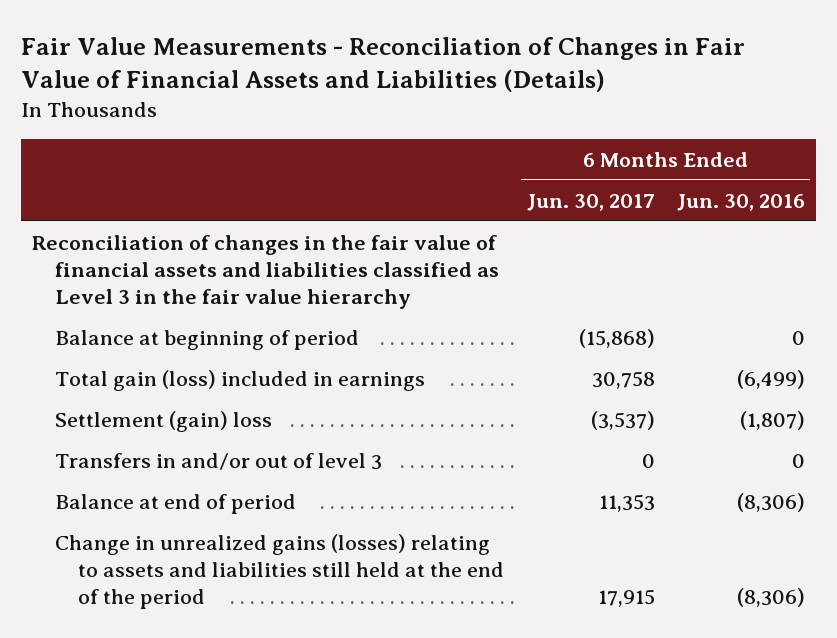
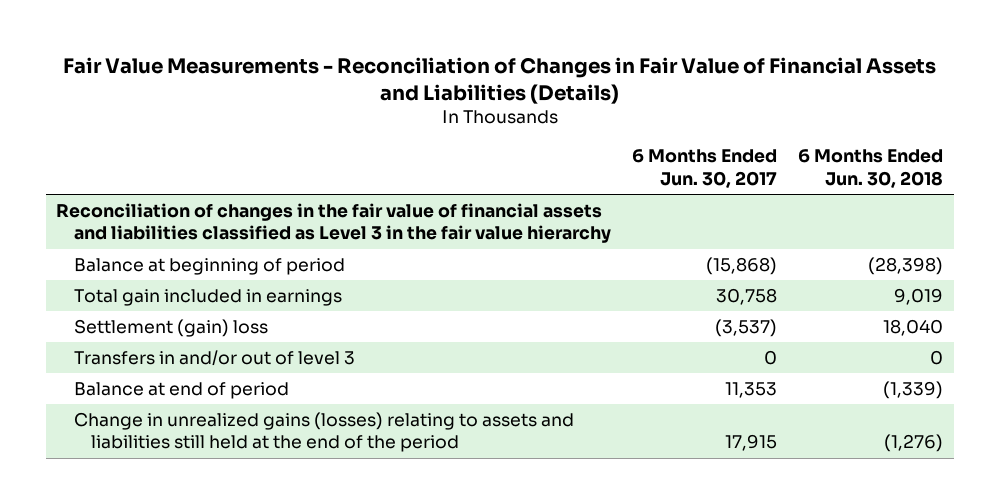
- | 6 Months Ended Jun. 30, 2017 | 6 Months Ended Jun. 30, 2016
+ | 6 Months Ended Jun. 30, 2017 | 6 Months Ended Jun. 30, 2018
- Total gain (loss) included in earnings | 30,758 | (6,499)
+ Total gain included in earnings | 30,758 | 9,019

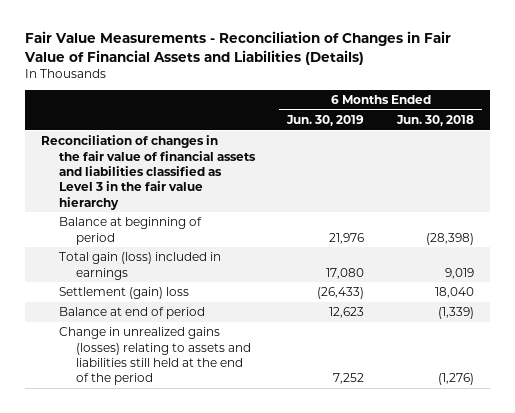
- | 6 Months Ended Jun. 30, 2017 | 6 Months Ended Jun. 30, 2018
+ | 6 Months Ended Jun. 30, 2019 | 6 Months Ended Jun. 30, 2018
- Total gain included in earnings | 30,758 | 9,019
+ Total gain (loss) included in earnings | 17,080 | 9,019
- Transfers in and/or out of level 3 | 0 | 0

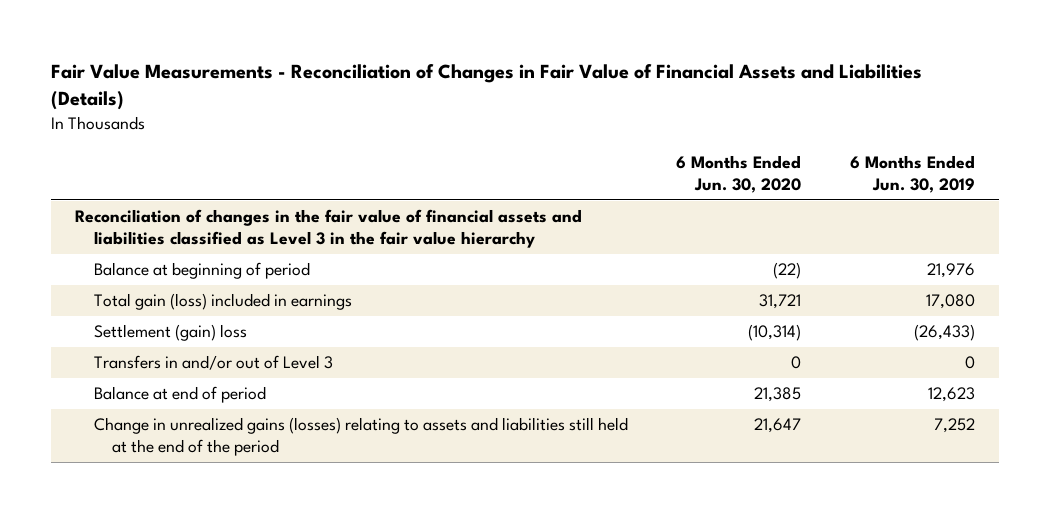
- | 6 Months Ended Jun. 30, 2019 | 6 Months Ended Jun. 30, 2018
+ | 6 Months Ended Jun. 30, 2020 | 6 Months Ended Jun. 30, 2019
+ Transfers in and/or out of Level 3 | 0 | 0

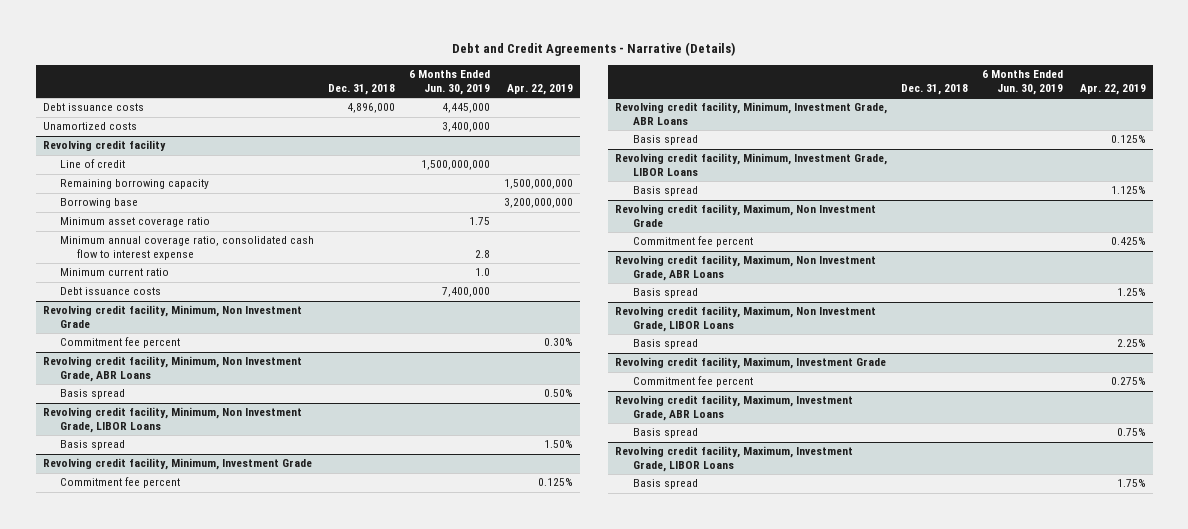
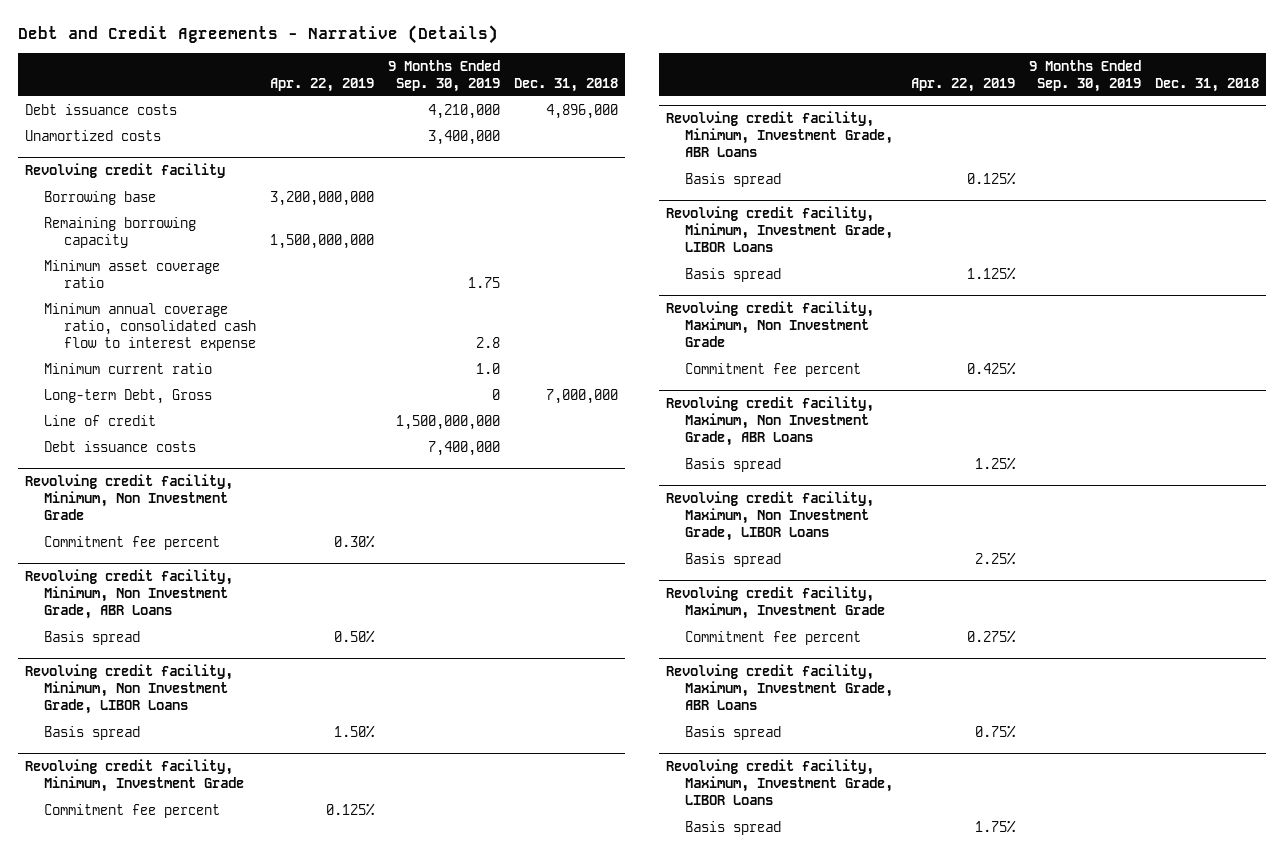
- | Dec. 31, 2018 | 6 Months Ended Jun. 30, 2019 | Apr. 22, 2019
+ | Apr. 22, 2019 | 9 Months Ended Sep. 30, 2019 | Dec. 31, 2018
@ Revolving credit facility
moved down: Remaining borrowing capacity | 1,500,000,000 | |
+ Long-term Debt, Gross | | 0 | 7,000,000
moved down: Line of credit | | 1,500,000,000 |

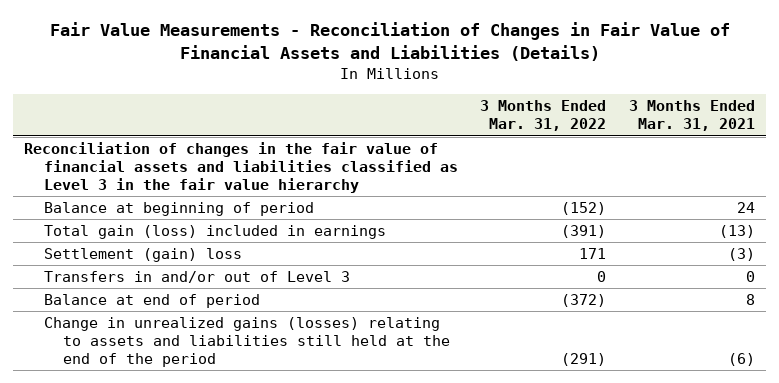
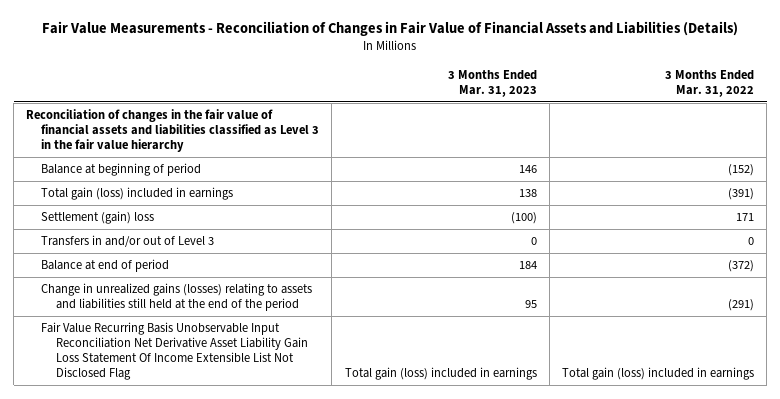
- | 3 Months Ended Mar. 31, 2022 | 3 Months Ended Mar. 31, 2021
+ | 3 Months Ended Mar. 31, 2023 | 3 Months Ended Mar. 31, 2022
+ Fair Value Recurring Basis Unobservable Input Reconciliation Net Derivative Asset Liability Gain Loss Statement Of Income Extensible List Not Disclosed Flag | Total gain (loss) included in earnings | Total gain (loss) included in earnings

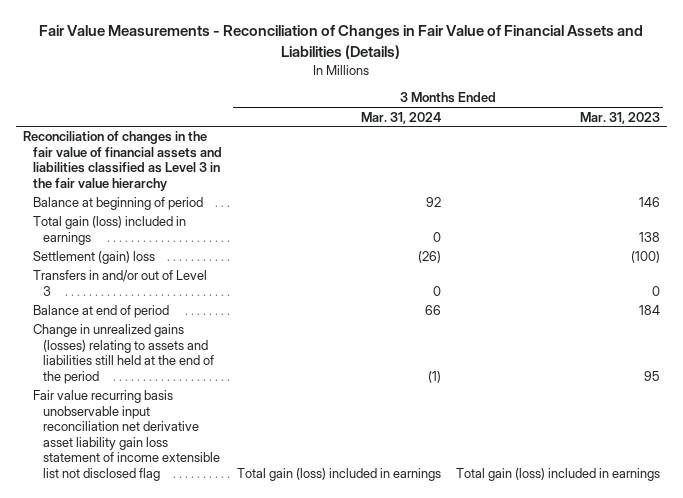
- | 3 Months Ended Mar. 31, 2023 | 3 Months Ended Mar. 31, 2022
+ | 3 Months Ended Mar. 31, 2024 | 3 Months Ended Mar. 31, 2023
- Fair Value Recurring Basis Unobservable Input Reconciliation Net Derivative Asset Liability Gain Loss Statement Of Income Extensible List Not Disclosed Flag | Total gain (loss) included in earnings | Total gain (loss) included in earnings
+ Fair value recurring basis unobservable input reconciliation net derivative asset liability gain loss statement of income extensible list not disclosed flag | Total gain (loss) included in earnings | Total gain (loss) included in earnings

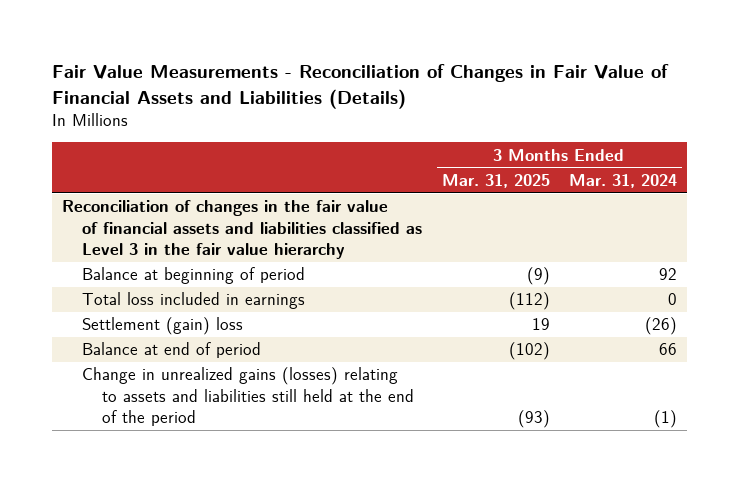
- | 3 Months Ended Mar. 31, 2024 | 3 Months Ended Mar. 31, 2023
+ | 3 Months Ended Mar. 31, 2025 | 3 Months Ended Mar. 31, 2024
- Total gain (loss) included in earnings | 0 | 138
+ Total loss included in earnings | (112) | 0
- Transfers in and/or out of Level 3 | 0 | 0
- Fair value recurring basis unobservable input reconciliation net derivative asset liability gain loss statement of income extensible list not disclosed flag | Total gain (loss) included in earnings | Total gain (loss) included in earnings

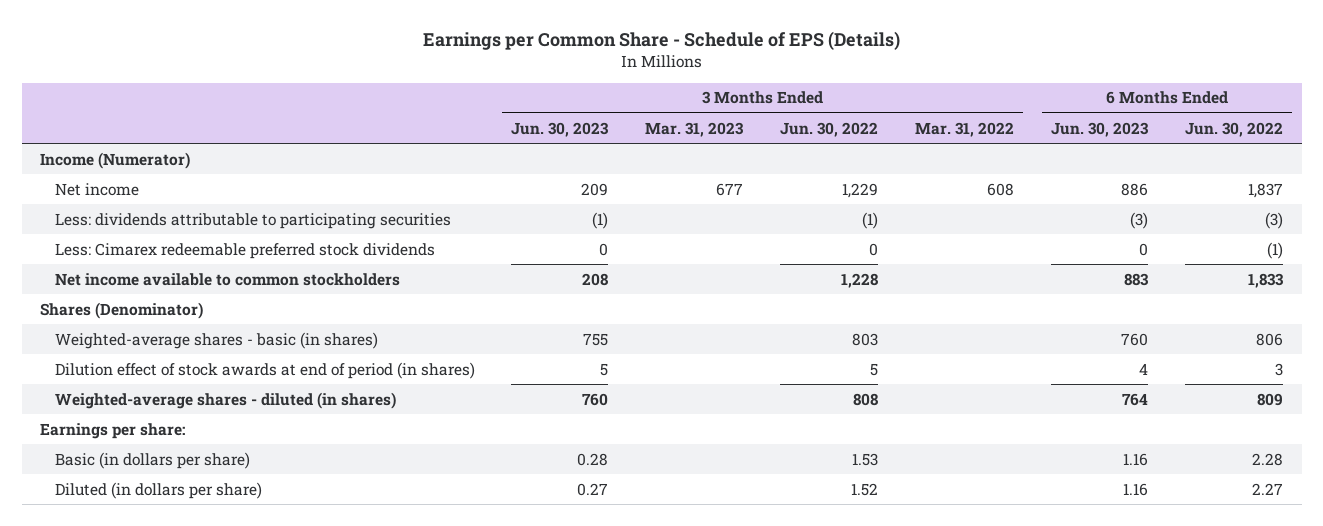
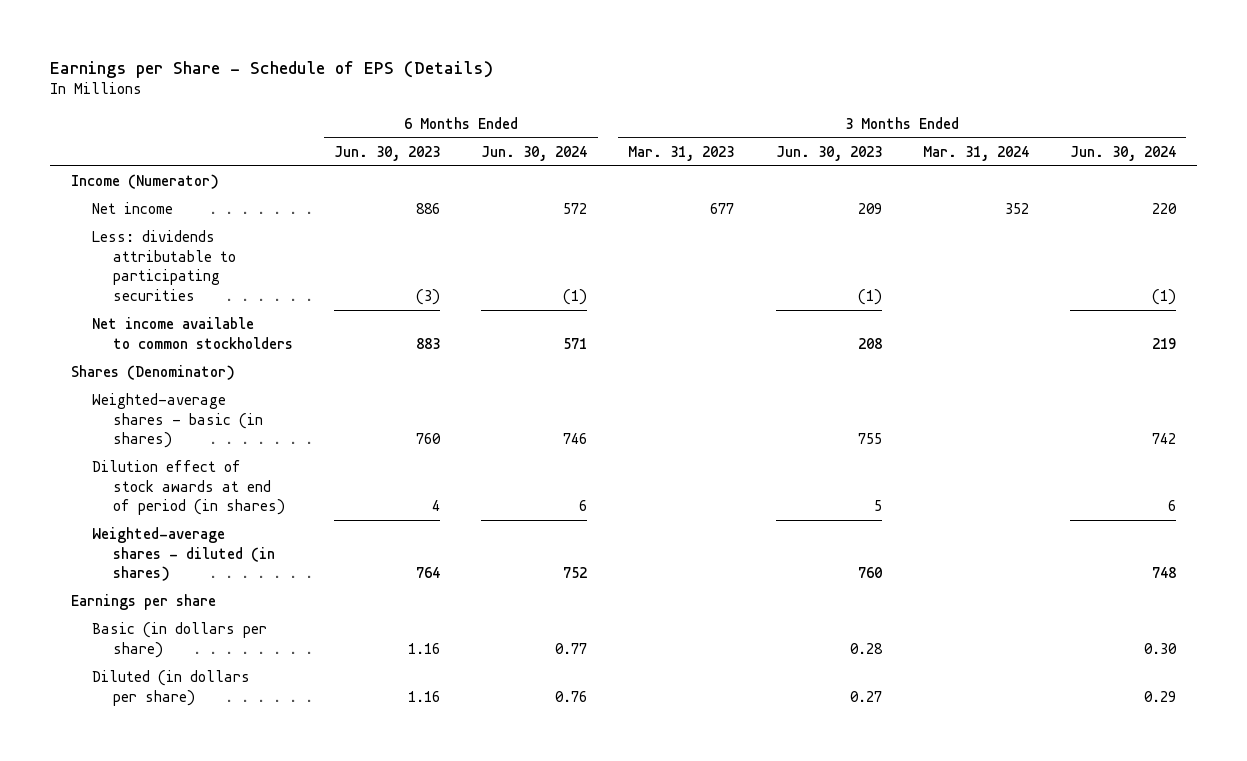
- Earnings per Common Share - Schedule of EPS (Details)
+ Earnings per Share - Schedule of EPS (Details)
- | 3 Months Ended Jun. 30, 2023 | 3 Months Ended Mar. 31, 2023 | 3 Months Ended Jun. 30, 2022 | 3 Months Ended Mar. 31, 2022 | 6 Months Ended Jun. 30, 2023 | 6 Months Ended Jun. 30, 2022
+ | 6 Months Ended Jun. 30, 2023 | 6 Months Ended Jun. 30, 2024 | 3 Months Ended Mar. 31, 2023 | 3 Months Ended Jun. 30, 2023 | 3 Months Ended Mar. 31, 2024 | 3 Months Ended Jun. 30, 2024
- Less: Cimarex redeemable preferred stock dividends | 0 | | 0 | | 0 | (1)
- Earnings per share:
+ Earnings per share

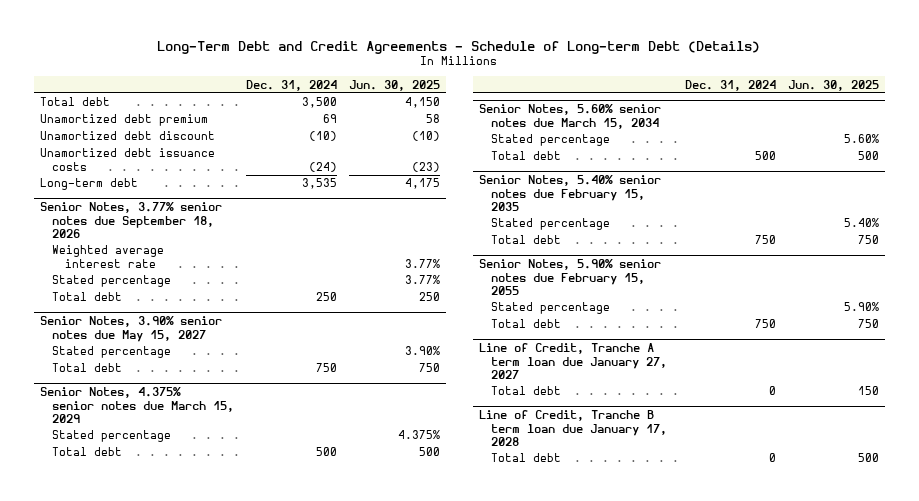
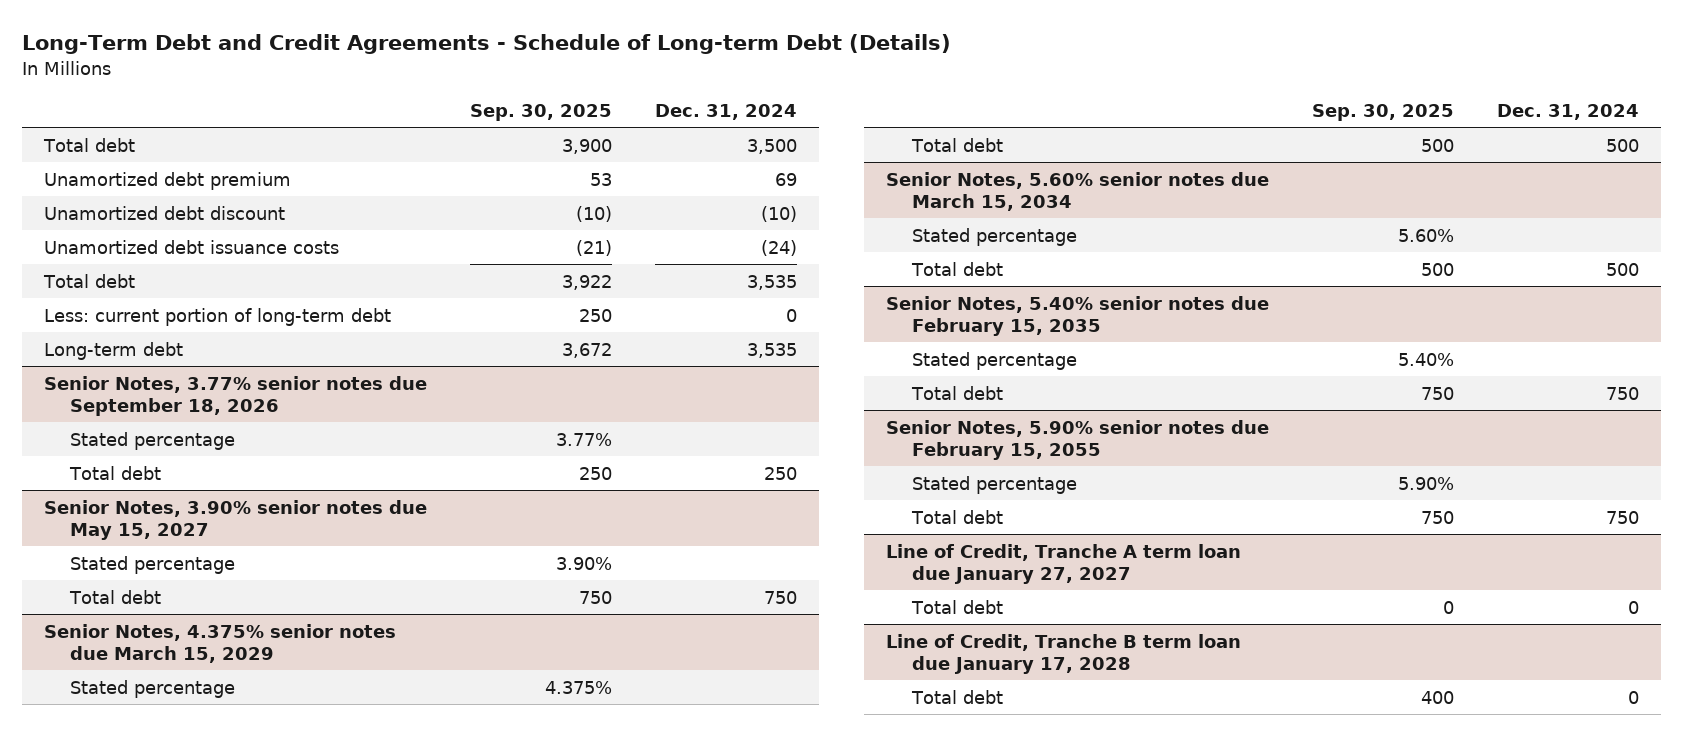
- | Dec. 31, 2024 | Jun. 30, 2025
+ | Sep. 30, 2025 | Dec. 31, 2024
+ Total debt | 3,922 | 3,535
+ Less: current portion of long-term debt | 250 | 0
@ Senior Notes, 3.77% senior notes due September 18, 2026
- Weighted average interest rate | | 3.77%

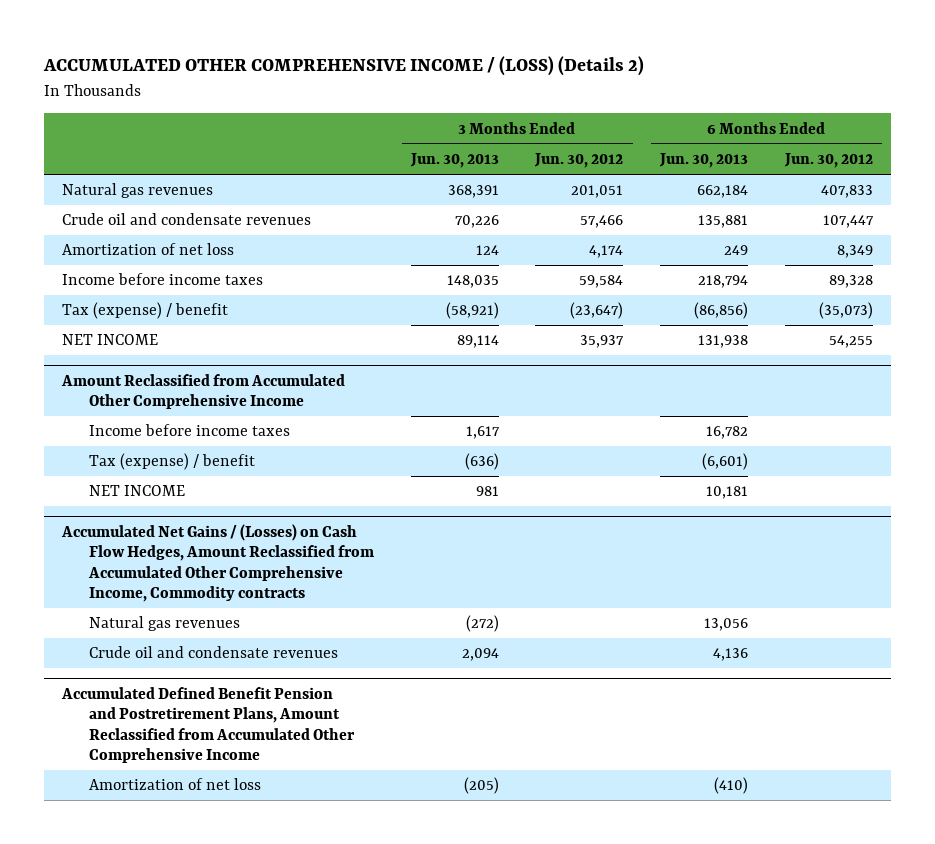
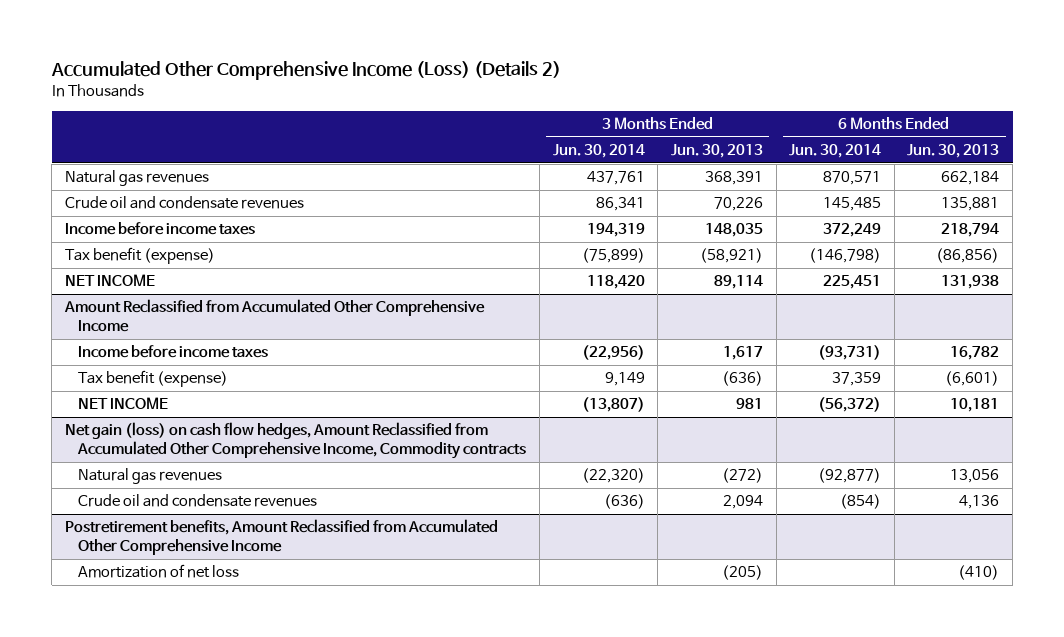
- ACCUMULATED OTHER COMPREHENSIVE INCOME / (LOSS) (Details 2)
+ Accumulated Other Comprehensive Income (Loss) (Details 2)
- | 3 Months Ended Jun. 30, 2013 | 3 Months Ended Jun. 30, 2012 | 6 Months Ended Jun. 30, 2013 | 6 Months Ended Jun. 30, 2012
+ | 3 Months Ended Jun. 30, 2014 | 3 Months Ended Jun. 30, 2013 | 6 Months Ended Jun. 30, 2014 | 6 Months Ended Jun. 30, 2013
- Amortization of net loss | 124 | 4,174 | 249 | 8,349
- Tax (expense) / benefit | (58,921) | (23,647) | (86,856) | (35,073)
+ Tax benefit (expense) | (75,899) | (58,921) | (146,798) | (86,856)
@ Amount Reclassified from Accumulated Other Comprehensive Income
- Tax (expense) / benefit | (636) | | (6,601) |
+ Tax benefit (expense) | 9,149 | (636) | 37,359 | (6,601)
- Accumulated Net Gains / (Losses) on Cash Flow Hedges, Amount Reclassified from Accumulated Other Comprehensive Income, Commodity contracts
+ Net gain (loss) on cash flow hedges, Amount Reclassified from Accumulated Other Comprehensive Income, Commodity contracts
- Accumulated Defined Benefit Pension and Postretirement Plans, Amount Reclassified from Accumulated Other Comprehensive Income
+ Postretirement benefits, Amount Reclassified from Accumulated Other Comprehensive Income

